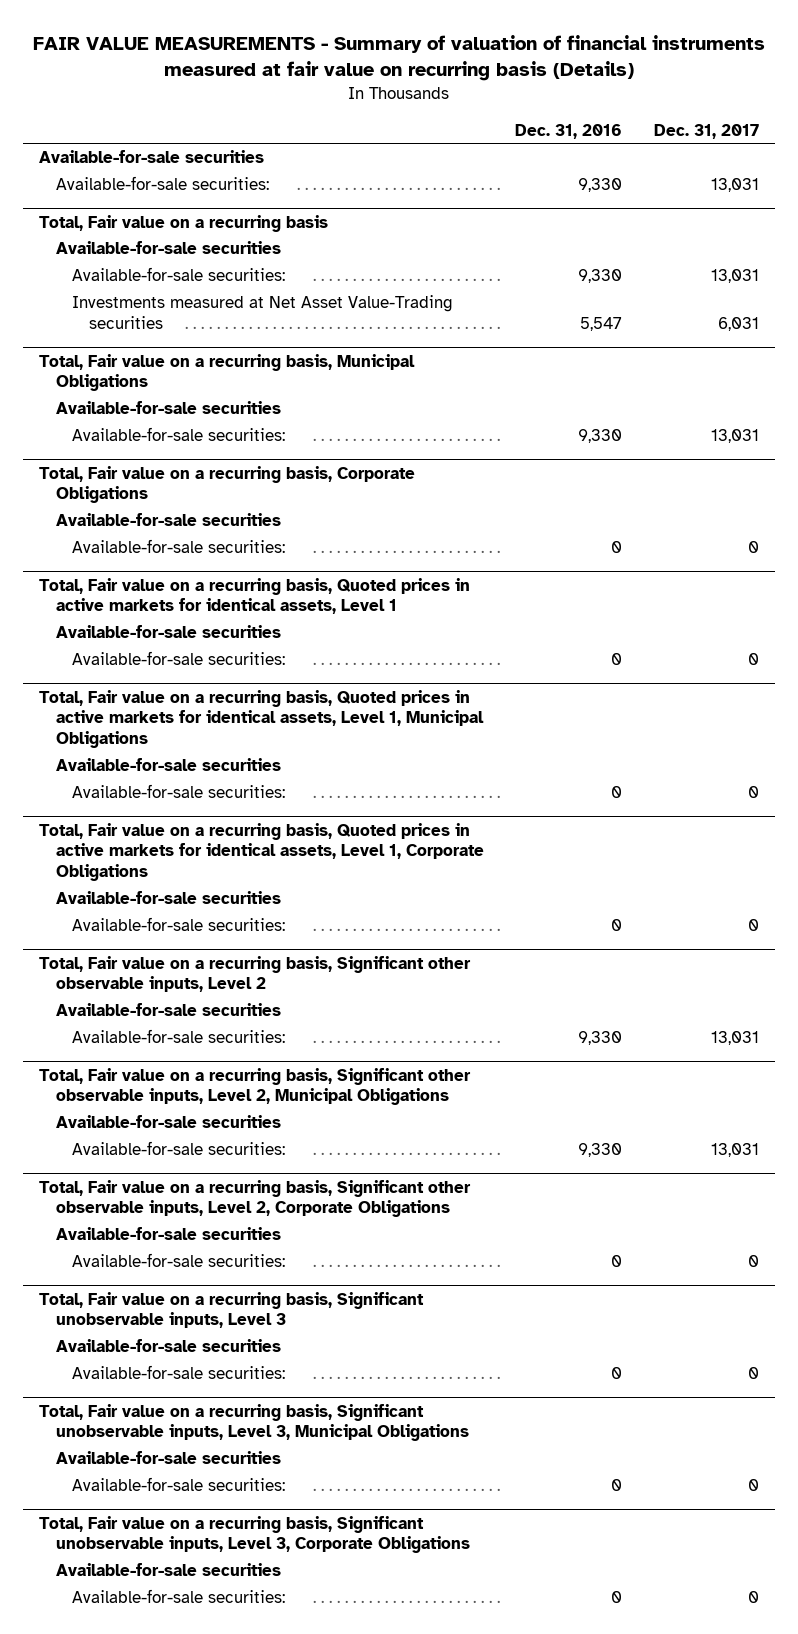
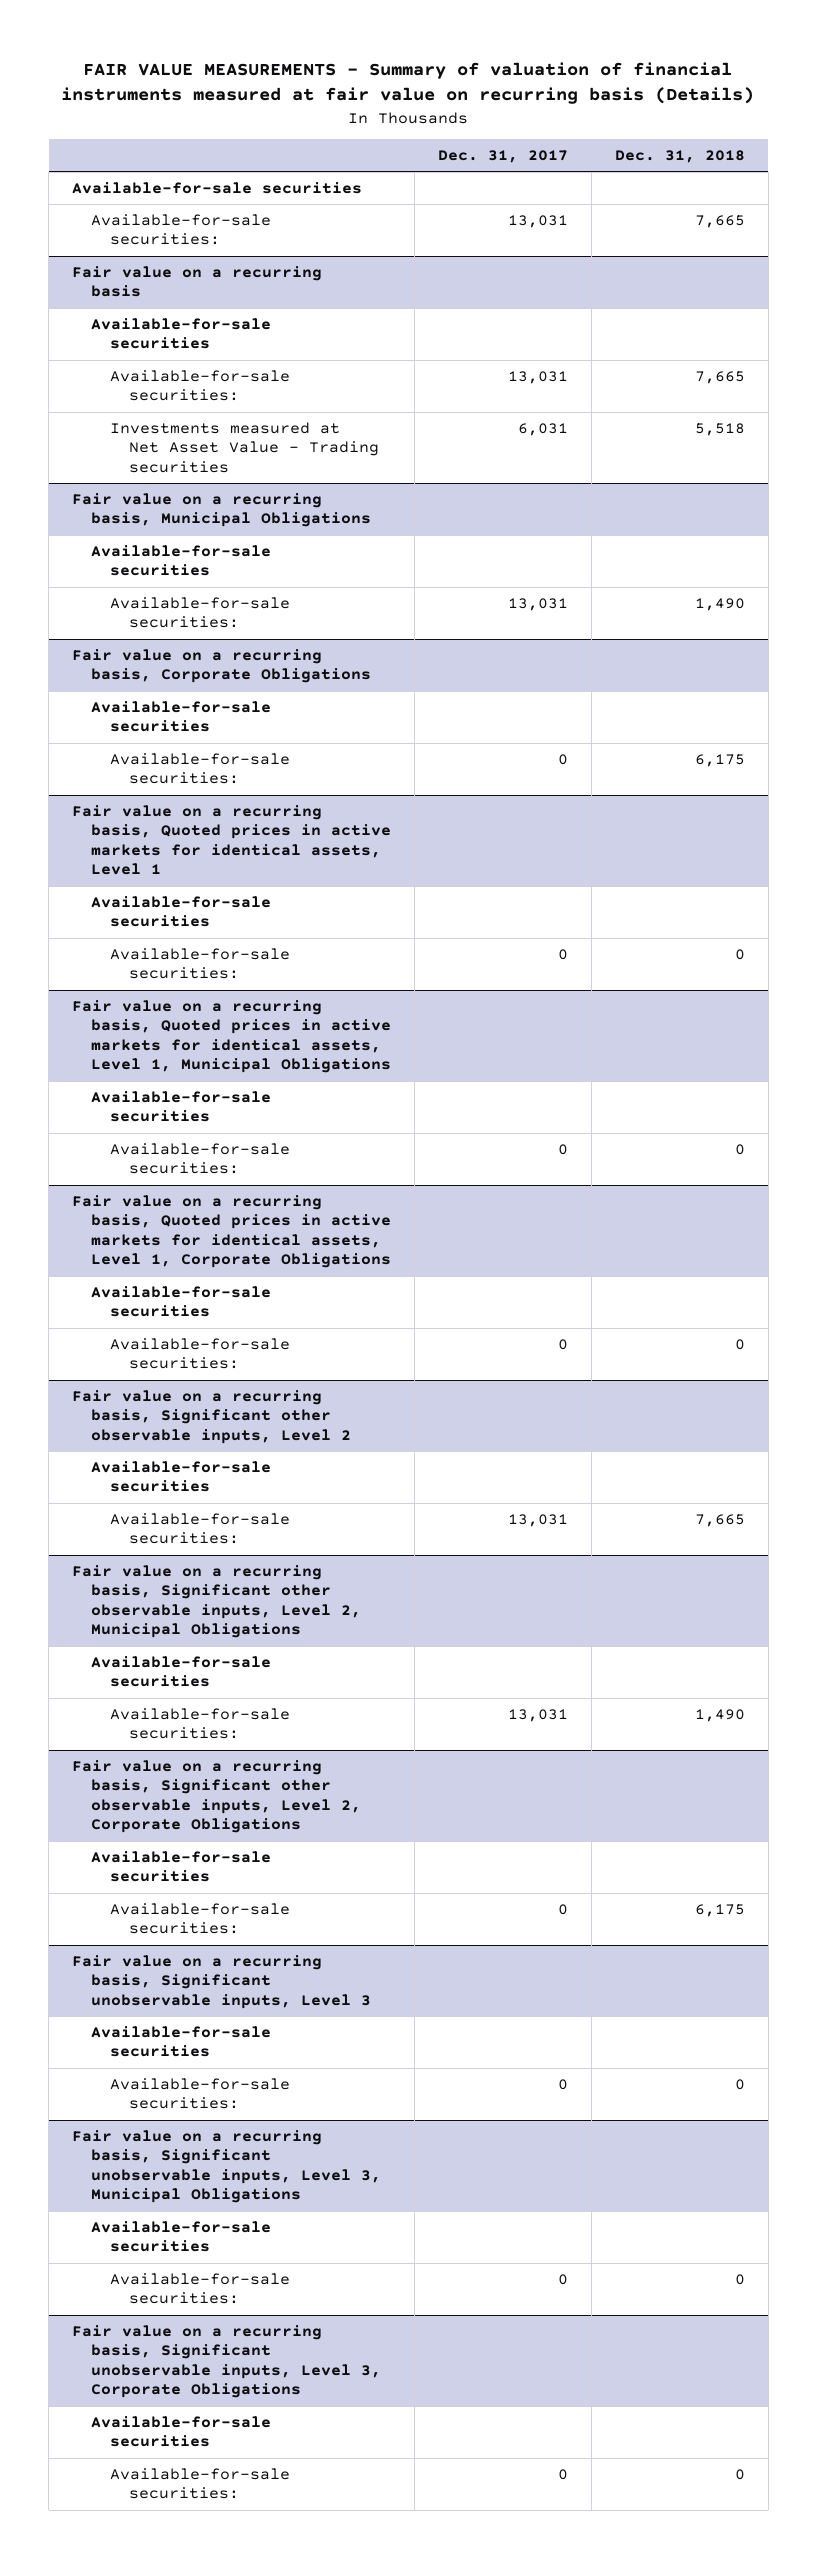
- | Dec. 31, 2016 | Dec. 31, 2017
+ | Dec. 31, 2017 | Dec. 31, 2018
- Total, Fair value on a recurring basis
+ Fair value on a recurring basis
- Investments measured at Net Asset Value-Trading securities | 5,547 | 6,031
- Total, Fair value on a recurring basis, Municipal Obligations
+ Investments measured at Net Asset Value - Trading securities | 6,031 | 5,518
+ Fair value on a recurring basis, Municipal Obligations
- Total, Fair value on a recurring basis, Corporate Obligations
+ Fair value on a recurring basis, Corporate Obligations
- Total, Fair value on a recurring basis, Quoted prices in active markets for identical assets, Level 1
+ Fair value on a recurring basis, Quoted prices in active markets for identical assets, Level 1
- Total, Fair value on a recurring basis, Quoted prices in active markets for identical assets, Level 1, Municipal Obligations
+ Fair value on a recurring basis, Quoted prices in active markets for identical assets, Level 1, Municipal Obligations
- Total, Fair value on a recurring basis, Quoted prices in active markets for identical assets, Level 1, Corporate Obligations
+ Fair value on a recurring basis, Quoted prices in active markets for identical assets, Level 1, Corporate Obligations
- Total, Fair value on a recurring basis, Significant other observable inputs, Level 2
+ Fair value on a recurring basis, Significant other observable inputs, Level 2
- Total, Fair value on a recurring basis, Significant other observable inputs, Level 2, Municipal Obligations
+ Fair value on a recurring basis, Significant other observable inputs, Level 2, Municipal Obligations
- Total, Fair value on a recurring basis, Significant other observable inputs, Level 2, Corporate Obligations
+ Fair value on a recurring basis, Significant other observable inputs, Level 2, Corporate Obligations
- Total, Fair value on a recurring basis, Significant unobservable inputs, Level 3
+ Fair value on a recurring basis, Significant unobservable inputs, Level 3
- Total, Fair value on a recurring basis, Significant unobservable inputs, Level 3, Municipal Obligations
+ Fair value on a recurring basis, Significant unobservable inputs, Level 3, Municipal Obligations
- Total, Fair value on a recurring basis, Significant unobservable inputs, Level 3, Corporate Obligations
+ Fair value on a recurring basis, Significant unobservable inputs, Level 3, Corporate Obligations

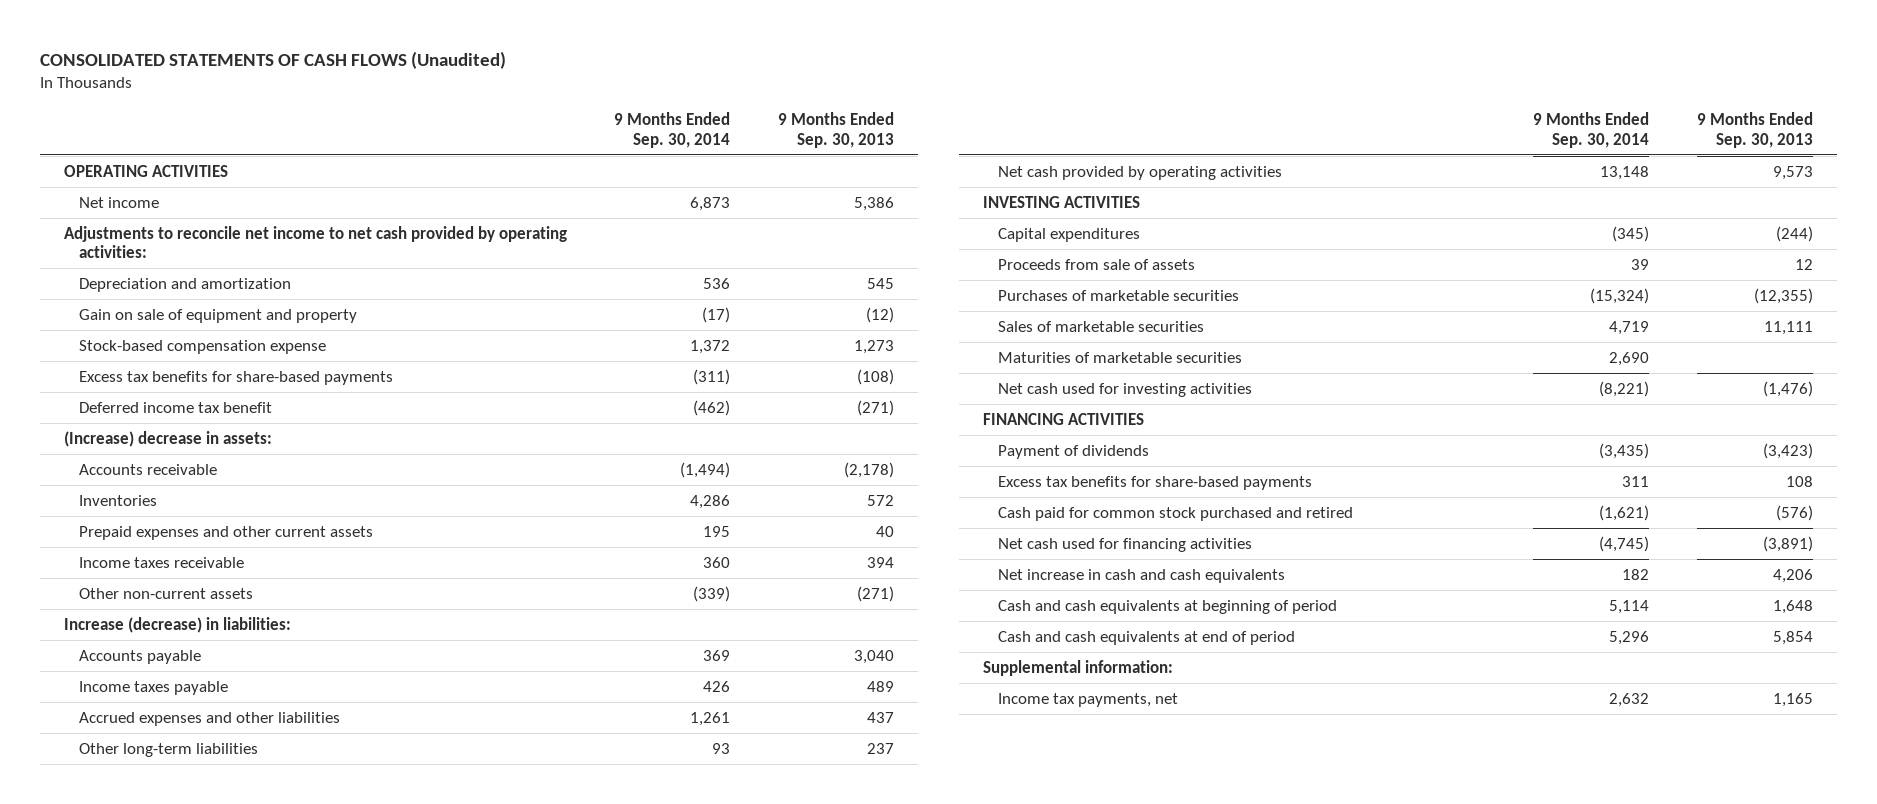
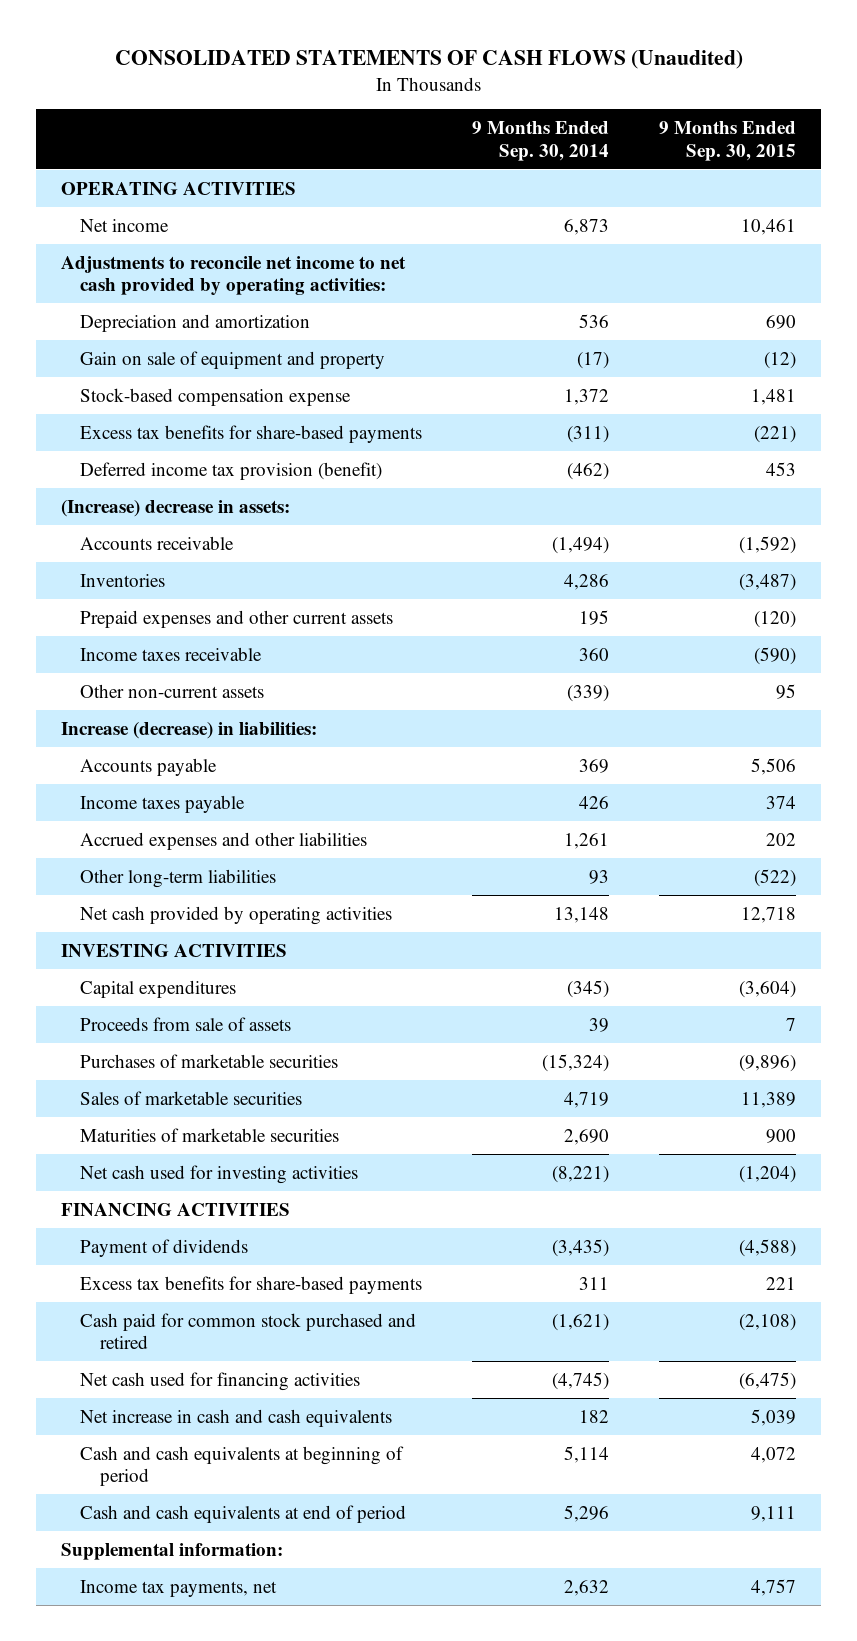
- | 9 Months Ended Sep. 30, 2014 | 9 Months Ended Sep. 30, 2013
+ | 9 Months Ended Sep. 30, 2014 | 9 Months Ended Sep. 30, 2015
- Deferred income tax benefit | (462) | (271)
+ Deferred income tax provision (benefit) | (462) | 453

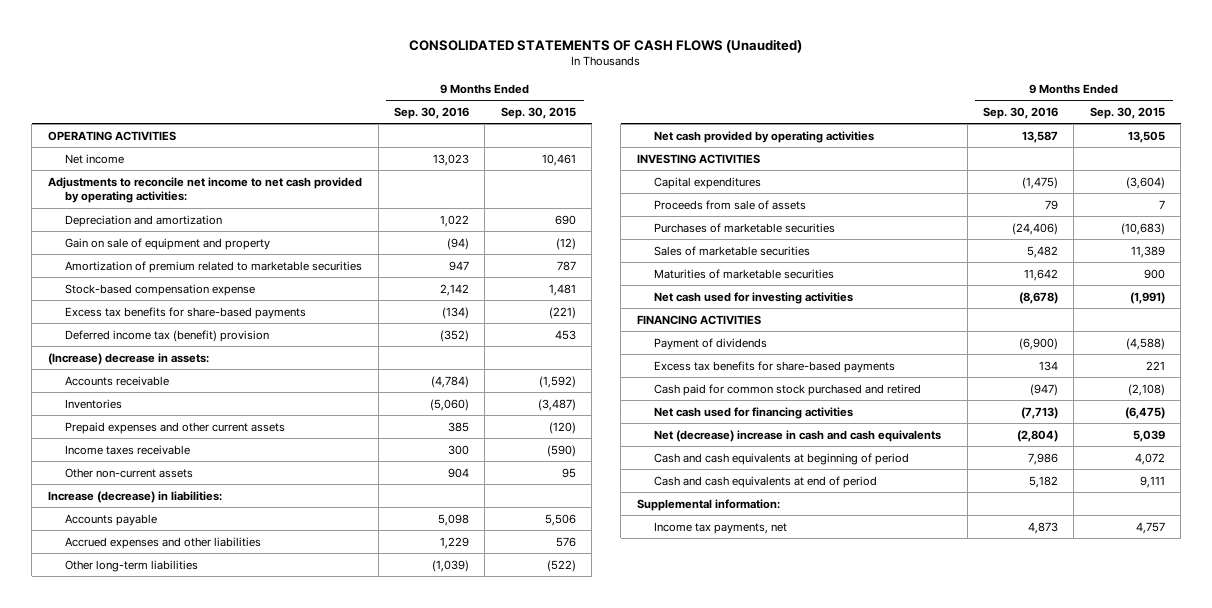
- | 9 Months Ended Sep. 30, 2014 | 9 Months Ended Sep. 30, 2015
+ | 9 Months Ended Sep. 30, 2016 | 9 Months Ended Sep. 30, 2015
+ Amortization of premium related to marketable securities | 947 | 787
- Deferred income tax provision (benefit) | (462) | 453
+ Deferred income tax (benefit) provision | (352) | 453
- Income taxes payable | 426 | 374
- Accrued expenses and other liabilities | 1,261 | 202
+ Accrued expenses and other liabilities | 1,229 | 576
- Net cash provided by operating activities | 13,148 | 12,718
+ Net cash provided by operating activities | 13,587 | 13,505
- Purchases of marketable securities | (15,324) | (9,896)
+ Purchases of marketable securities | (24,406) | (10,683)
- Net cash used for investing activities | (8,221) | (1,204)
+ Net cash used for investing activities | (8,678) | (1,991)
- Net increase in cash and cash equivalents | 182 | 5,039
+ Net (decrease) increase in cash and cash equivalents | (2,804) | 5,039

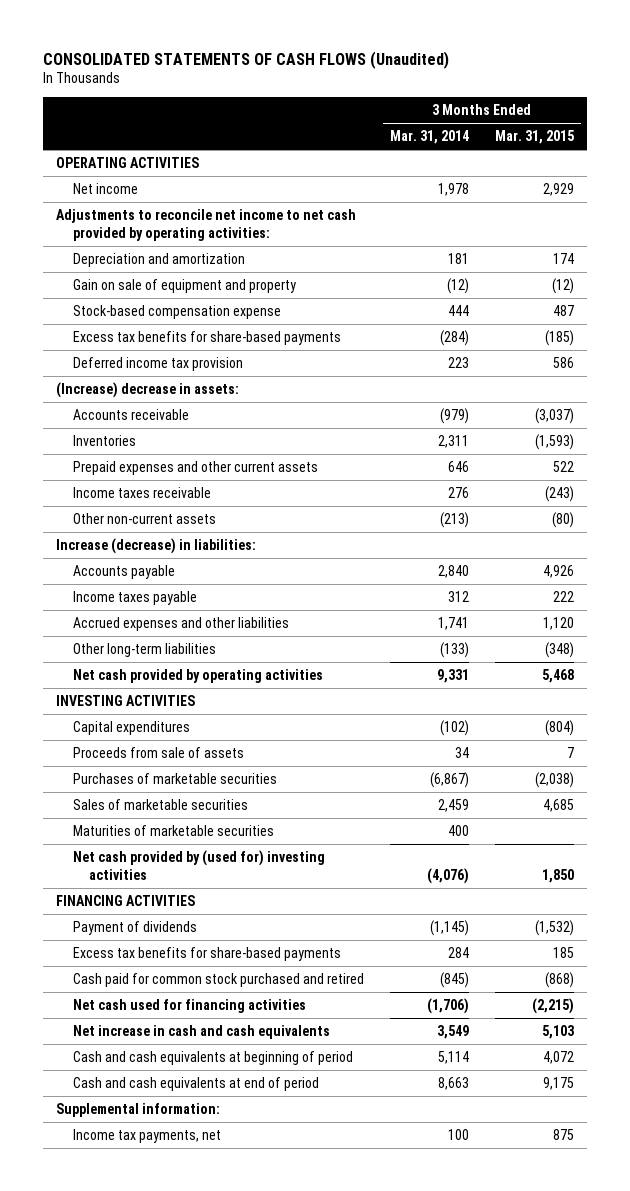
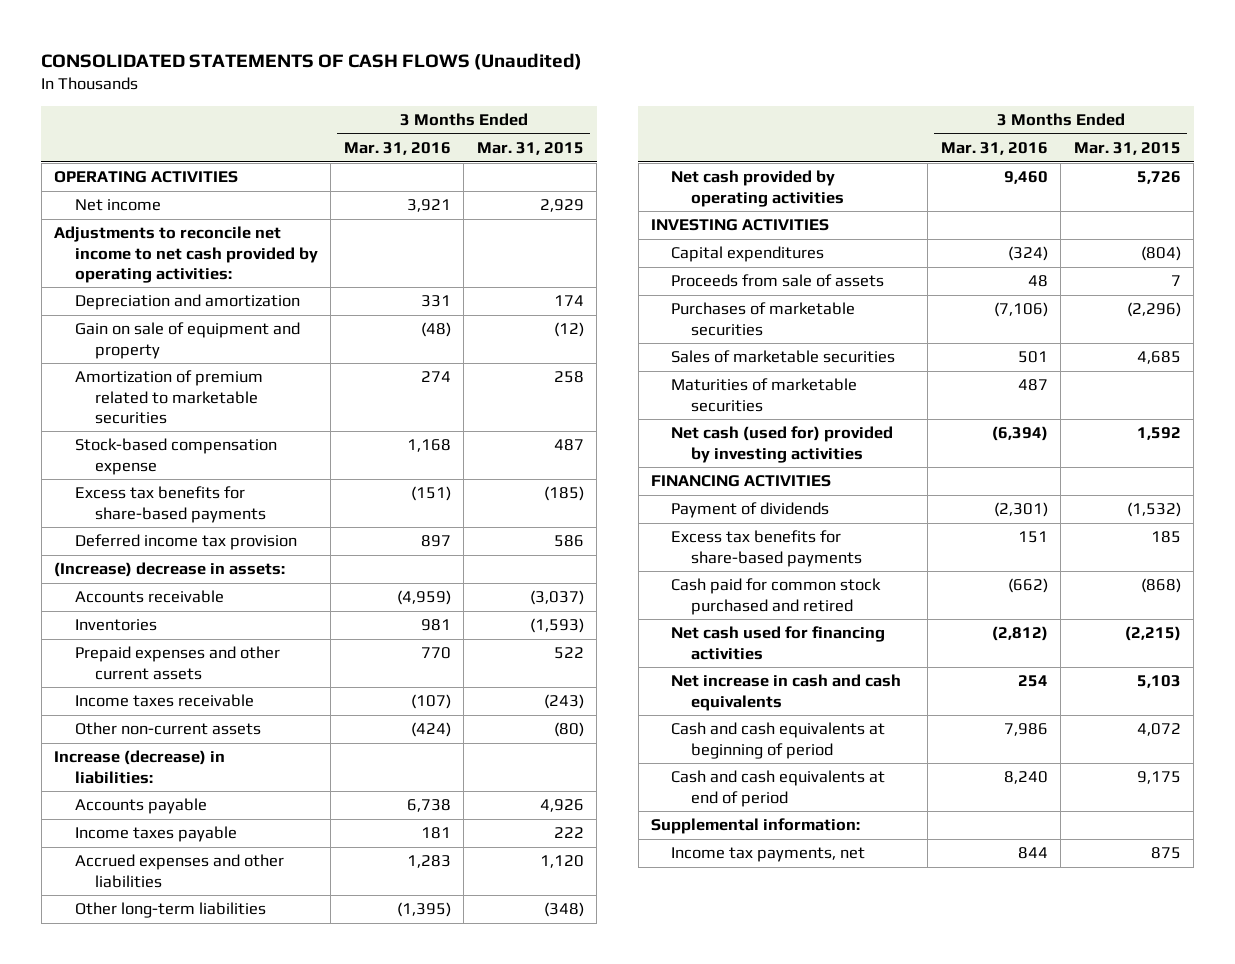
- | 3 Months Ended Mar. 31, 2014 | 3 Months Ended Mar. 31, 2015
+ | 3 Months Ended Mar. 31, 2016 | 3 Months Ended Mar. 31, 2015
+ Amortization of premium related to marketable securities | 274 | 258
- Net cash provided by operating activities | 9,331 | 5,468
+ Net cash provided by operating activities | 9,460 | 5,726
- Purchases of marketable securities | (6,867) | (2,038)
+ Purchases of marketable securities | (7,106) | (2,296)
- Net cash provided by (used for) investing activities | (4,076) | 1,850
+ Net cash (used for) provided by investing activities | (6,394) | 1,592

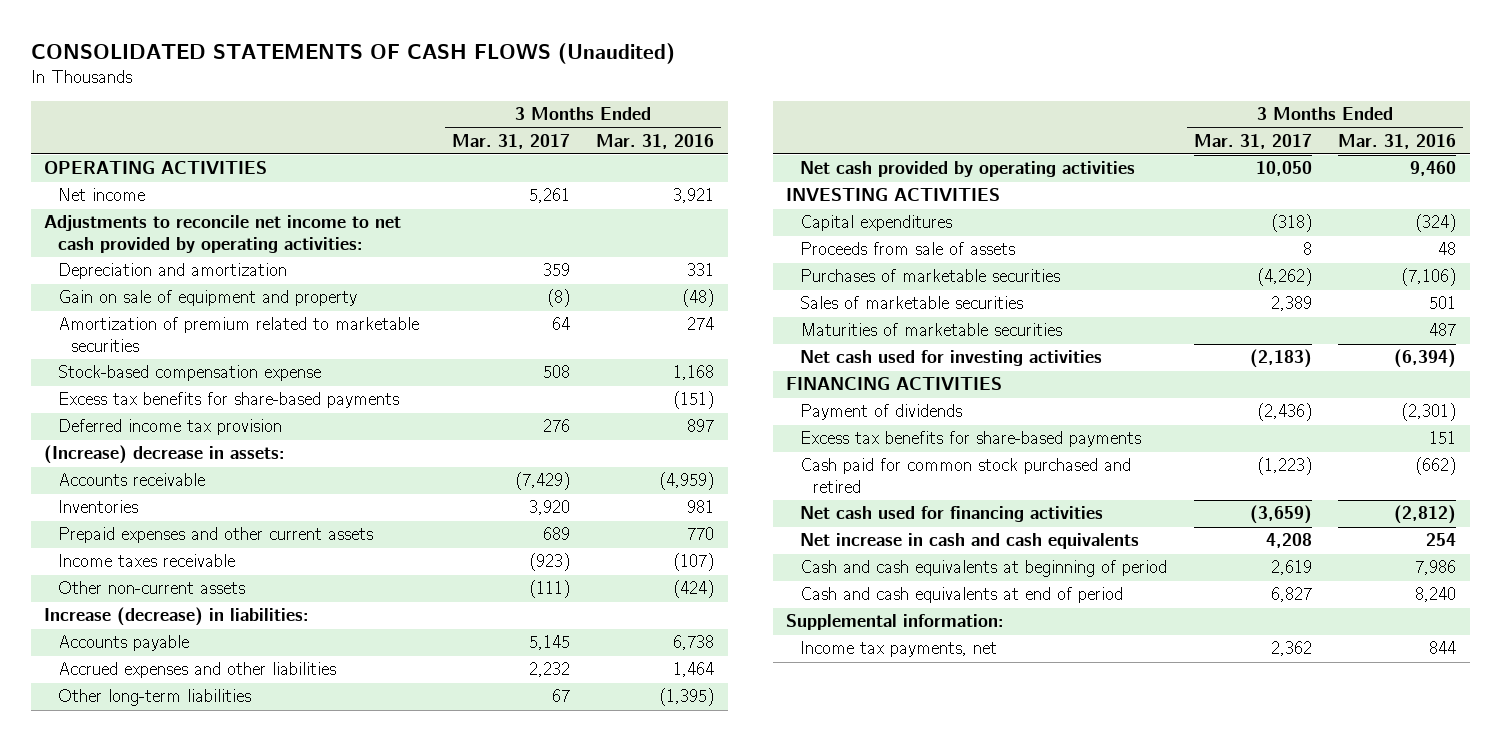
- | 3 Months Ended Mar. 31, 2016 | 3 Months Ended Mar. 31, 2015
+ | 3 Months Ended Mar. 31, 2017 | 3 Months Ended Mar. 31, 2016
- Income taxes payable | 181 | 222
- Accrued expenses and other liabilities | 1,283 | 1,120
+ Accrued expenses and other liabilities | 2,232 | 1,464
- Net cash (used for) provided by investing activities | (6,394) | 1,592
+ Net cash used for investing activities | (2,183) | (6,394)

